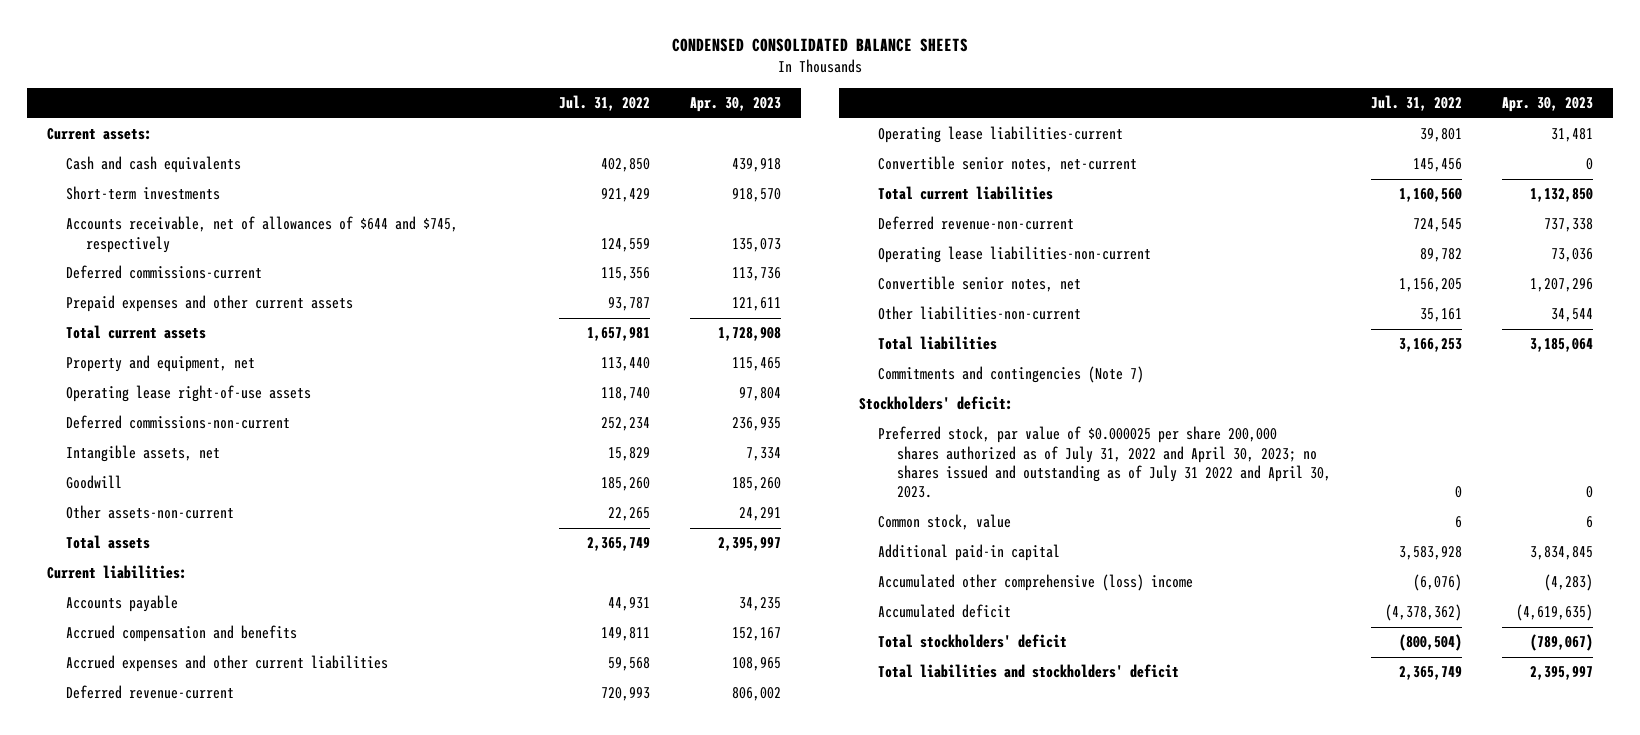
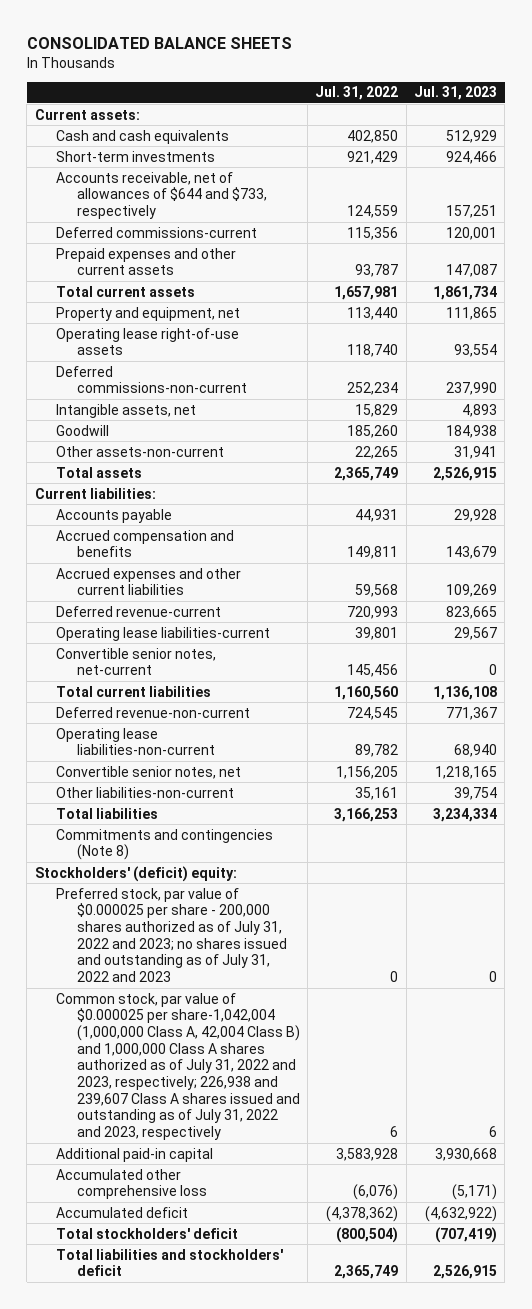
- CONDENSED CONSOLIDATED BALANCE SHEETS
+ CONSOLIDATED BALANCE SHEETS
- | Jul. 31, 2022 | Apr. 30, 2023
+ | Jul. 31, 2022 | Jul. 31, 2023
- Accounts receivable, net of allowances of $644 and $745, respectively | 124,559 | 135,073
+ Accounts receivable, net of allowances of $644 and $733, respectively | 124,559 | 157,251
- Commitments and contingencies (Note 7)
- Stockholders' deficit:
- Preferred stock, par value of $0.000025 per share 200,000 shares authorized as of July 31, 2022 and April 30, 2023; no shares issued and outstanding as of July 31 2022 and April 30, 2023. | 0 | 0
- Common stock, value | 6 | 6
+ Commitments and contingencies (Note 8)
+ Stockholders' (deficit) equity:
+ Preferred stock, par value of $0.000025 per share - 200,000 shares authorized as of July 31, 2022 and 2023; no shares issued and outstanding as of July 31, 2022 and 2023 | 0 | 0
+ Common stock, par value of $0.000025 per share-1,042,004 (1,000,000 Class A, 42,004 Class B) and 1,000,000 Class A shares authorized as of July 31, 2022 and 2023, respectively; 226,938 and 239,607 Class A shares issued and outstanding as of July 31, 2022 and 2023, respectively | 6 | 6
- Accumulated other comprehensive (loss) income | (6,076) | (4,283)
+ Accumulated other comprehensive loss | (6,076) | (5,171)

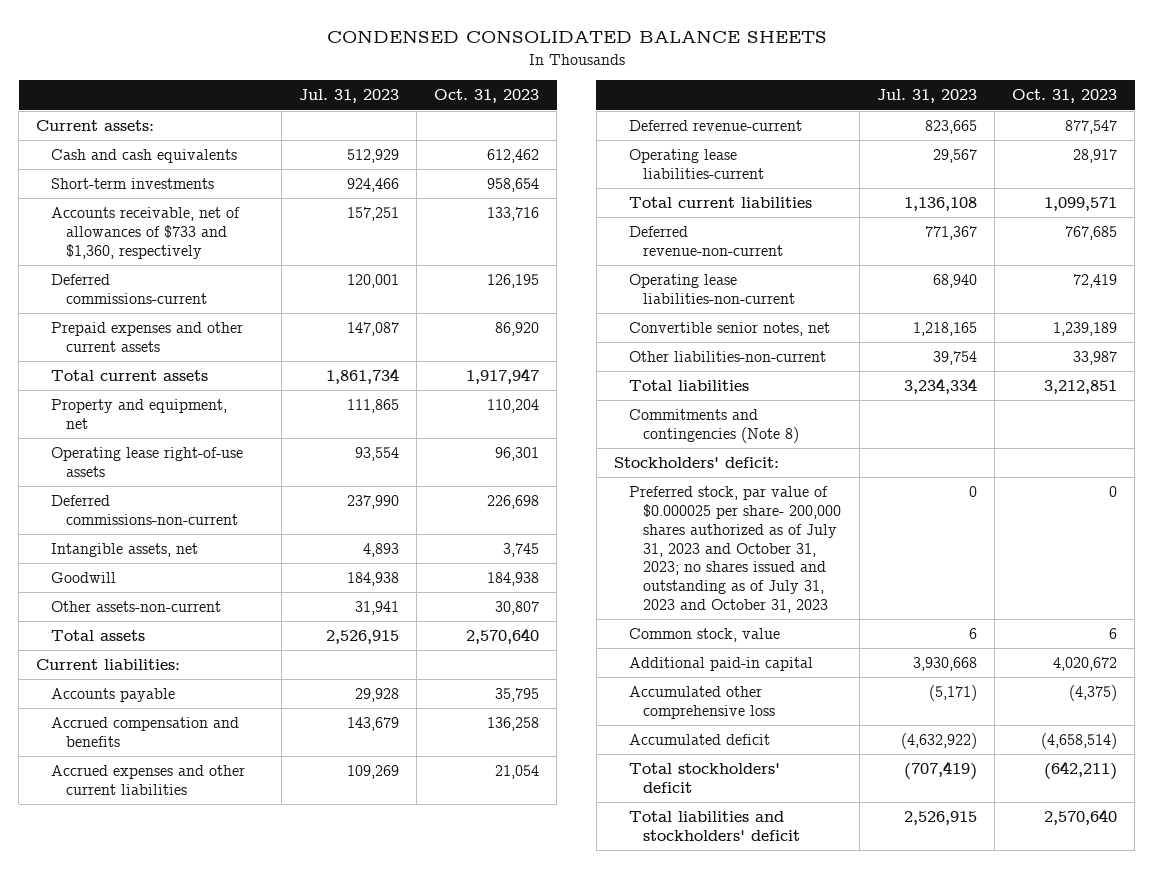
- CONSOLIDATED BALANCE SHEETS
+ CONDENSED CONSOLIDATED BALANCE SHEETS
- | Jul. 31, 2022 | Jul. 31, 2023
+ | Jul. 31, 2023 | Oct. 31, 2023
- Accounts receivable, net of allowances of $644 and $733, respectively | 124,559 | 157,251
+ Accounts receivable, net of allowances of $733 and $1,360, respectively | 157,251 | 133,716
- Convertible senior notes, net-current | 145,456 | 0
- Stockholders' (deficit) equity:
- Preferred stock, par value of $0.000025 per share - 200,000 shares authorized as of July 31, 2022 and 2023; no shares issued and outstanding as of July 31, 2022 and 2023 | 0 | 0
- Common stock, par value of $0.000025 per share-1,042,004 (1,000,000 Class A, 42,004 Class B) and 1,000,000 Class A shares authorized as of July 31, 2022 and 2023, respectively; 226,938 and 239,607 Class A shares issued and outstanding as of July 31, 2022 and 2023, respectively | 6 | 6
+ Stockholders' deficit:
+ Preferred stock, par value of $0.000025 per share- 200,000 shares authorized as of July 31, 2023 and October 31, 2023; no shares issued and outstanding as of July 31, 2023 and October 31, 2023 | 0 | 0
+ Common stock, value | 6 | 6

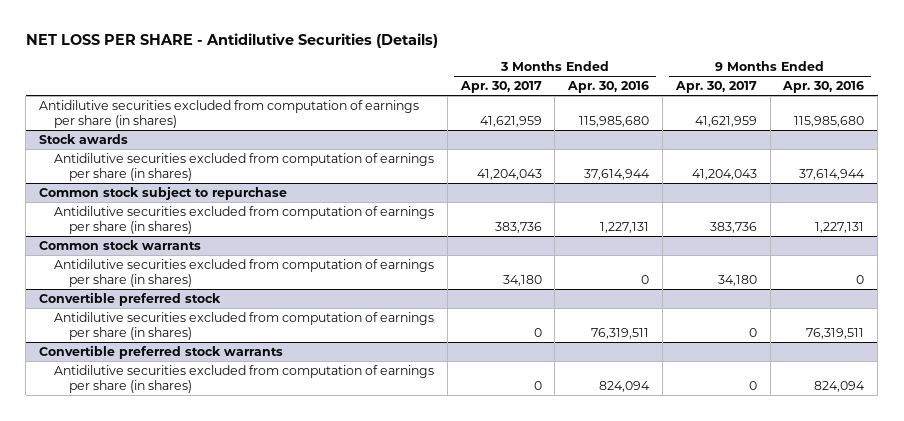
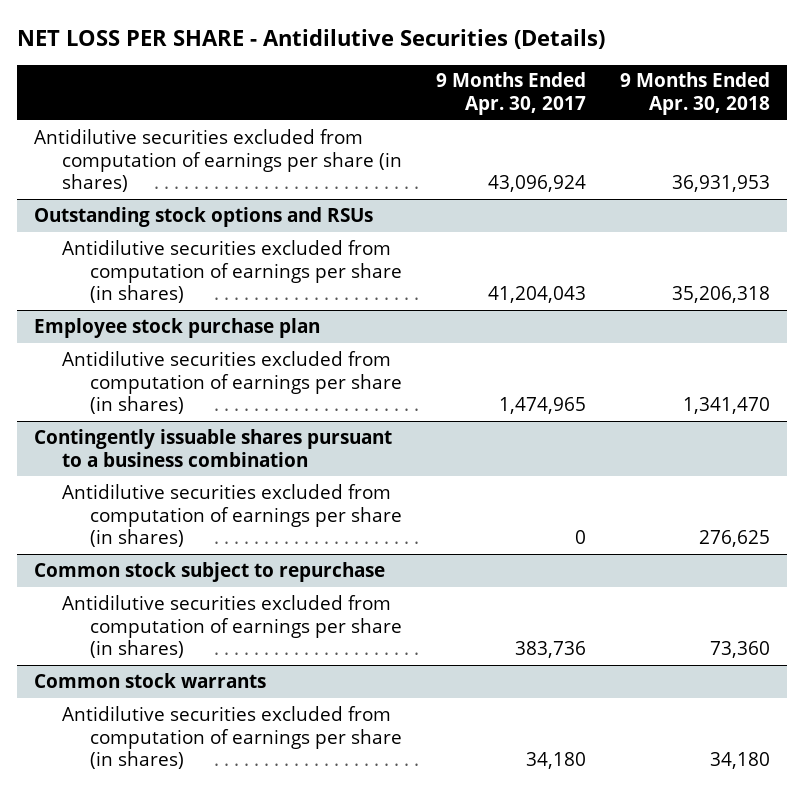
- | 3 Months Ended Apr. 30, 2017 | 3 Months Ended Apr. 30, 2016 | 9 Months Ended Apr. 30, 2017 | 9 Months Ended Apr. 30, 2016
+ | 9 Months Ended Apr. 30, 2017 | 9 Months Ended Apr. 30, 2018
- Antidilutive securities excluded from computation of earnings per share (in shares) | 41,621,959 | 115,985,680 | 41,621,959 | 115,985,680
- Stock awards
+ Antidilutive securities excluded from computation of earnings per share (in shares) | 43,096,924 | 36,931,953
+ Outstanding stock options and RSUs
+ Employee stock purchase plan
+ Antidilutive securities excluded from computation of earnings per share (in shares) | 1,474,965 | 1,341,470
+ Contingently issuable shares pursuant to a business combination
+ Antidilutive securities excluded from computation of earnings per share (in shares) | 0 | 276,625
- Convertible preferred stock
- Antidilutive securities excluded from computation of earnings per share (in shares) | 0 | 76,319,511 | 0 | 76,319,511
- Convertible preferred stock warrants
- Antidilutive securities excluded from computation of earnings per share (in shares) | 0 | 824,094 | 0 | 824,094

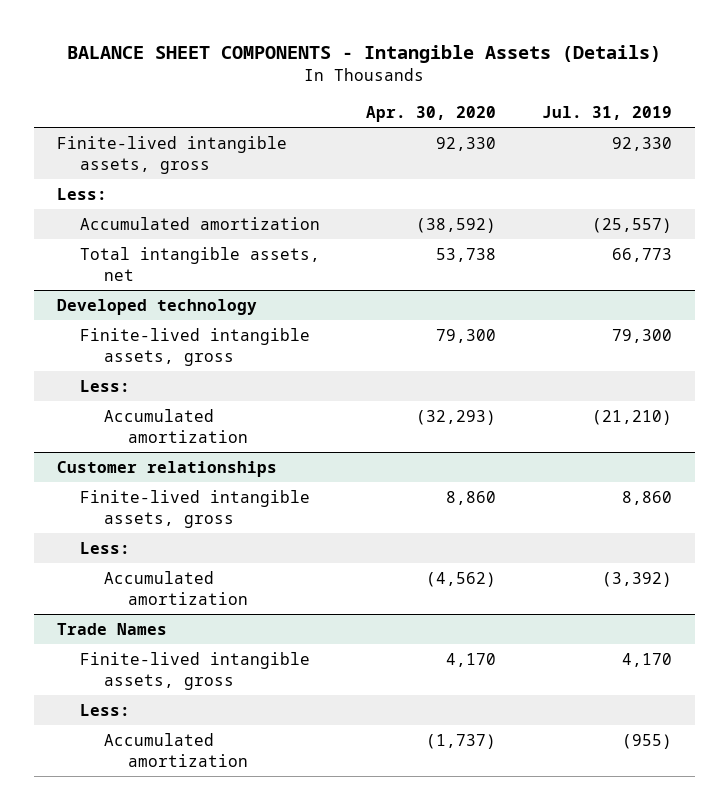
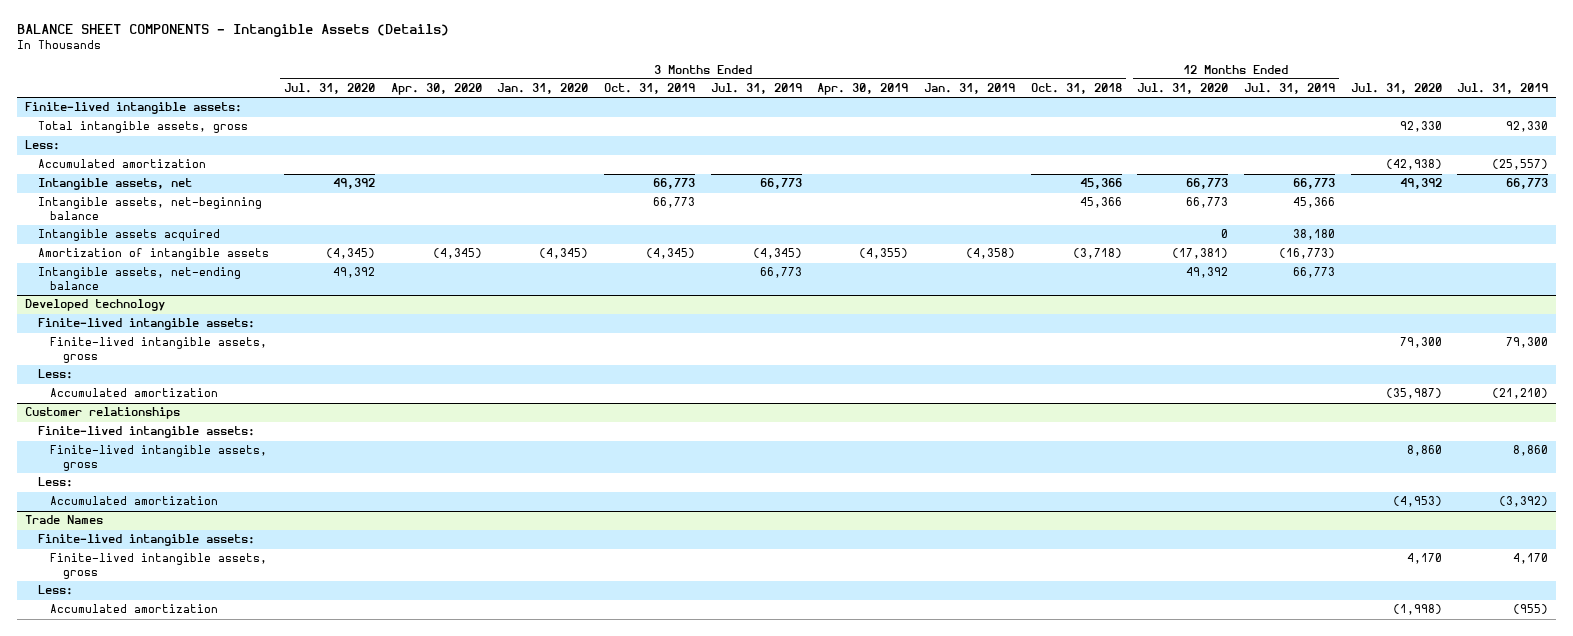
- | Apr. 30, 2020 | Jul. 31, 2019
+ | 3 Months Ended Jul. 31, 2020 | 3 Months Ended Apr. 30, 2020 | 3 Months Ended Jan. 31, 2020 | 3 Months Ended Oct. 31, 2019 | 3 Months Ended Jul. 31, 2019 | 3 Months Ended Apr. 30, 2019 | 3 Months Ended Jan. 31, 2019 | 3 Months Ended Oct. 31, 2018 | 12 Months Ended Jul. 31, 2020 | 12 Months Ended Jul. 31, 2019 | Jul. 31, 2020 | Jul. 31, 2019
- Finite-lived intangible assets, gross | 92,330 | 92,330
+ Finite-lived intangible assets:
+ Total intangible assets, gross | | | | | | | | | | | 92,330 | 92,330
- Total intangible assets, net | 53,738 | 66,773
+ Intangible assets, net | 49,392 | | | 66,773 | 66,773 | | | 45,366 | 66,773 | 66,773 | 49,392 | 66,773
+ Intangible assets, net-beginning balance | | | | 66,773 | | | | 45,366 | 66,773 | 45,366 | |
+ Intangible assets acquired | | | | | | | | | 0 | 38,180 | |
+ Amortization of intangible assets | (4,345) | (4,345) | (4,345) | (4,345) | (4,345) | (4,355) | (4,358) | (3,718) | (17,381) | (16,773) | |
+ Intangible assets, net-ending balance | 49,392 | | | | 66,773 | | | | 49,392 | 66,773 | |
@ Developed technology
+ Finite-lived intangible assets:
@ Customer relationships
+ Finite-lived intangible assets:
@ Trade Names
+ Finite-lived intangible assets:

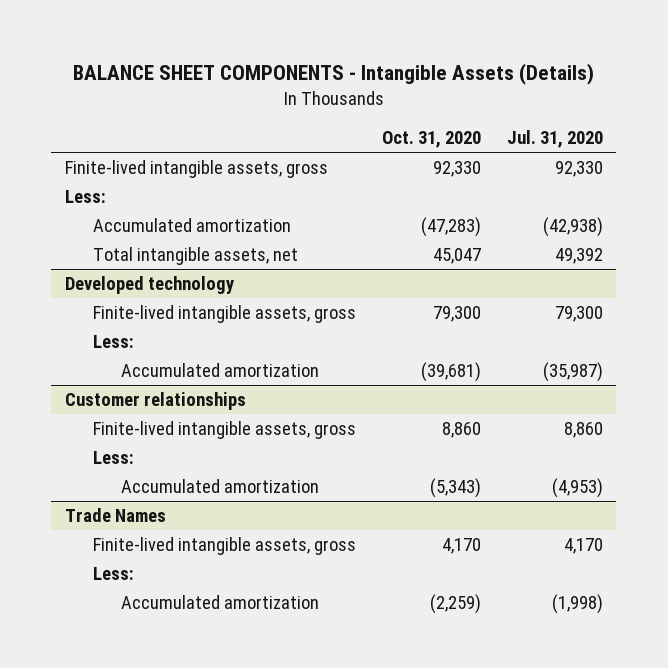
- | 3 Months Ended Jul. 31, 2020 | 3 Months Ended Apr. 30, 2020 | 3 Months Ended Jan. 31, 2020 | 3 Months Ended Oct. 31, 2019 | 3 Months Ended Jul. 31, 2019 | 3 Months Ended Apr. 30, 2019 | 3 Months Ended Jan. 31, 2019 | 3 Months Ended Oct. 31, 2018 | 12 Months Ended Jul. 31, 2020 | 12 Months Ended Jul. 31, 2019 | Jul. 31, 2020 | Jul. 31, 2019
+ | Oct. 31, 2020 | Jul. 31, 2020
- Finite-lived intangible assets:
- Total intangible assets, gross | | | | | | | | | | | 92,330 | 92,330
+ Finite-lived intangible assets, gross | 92,330 | 92,330
- Intangible assets, net | 49,392 | | | 66,773 | 66,773 | | | 45,366 | 66,773 | 66,773 | 49,392 | 66,773
- Intangible assets, net-beginning balance | | | | 66,773 | | | | 45,366 | 66,773 | 45,366 | |
- Intangible assets acquired | | | | | | | | | 0 | 38,180 | |
- Amortization of intangible assets | (4,345) | (4,345) | (4,345) | (4,345) | (4,345) | (4,355) | (4,358) | (3,718) | (17,381) | (16,773) | |
- Intangible assets, net-ending balance | 49,392 | | | | 66,773 | | | | 49,392 | 66,773 | |
+ Total intangible assets, net | 45,047 | 49,392
@ Developed technology
- Finite-lived intangible assets:
@ Customer relationships
- Finite-lived intangible assets:
@ Trade Names
- Finite-lived intangible assets:

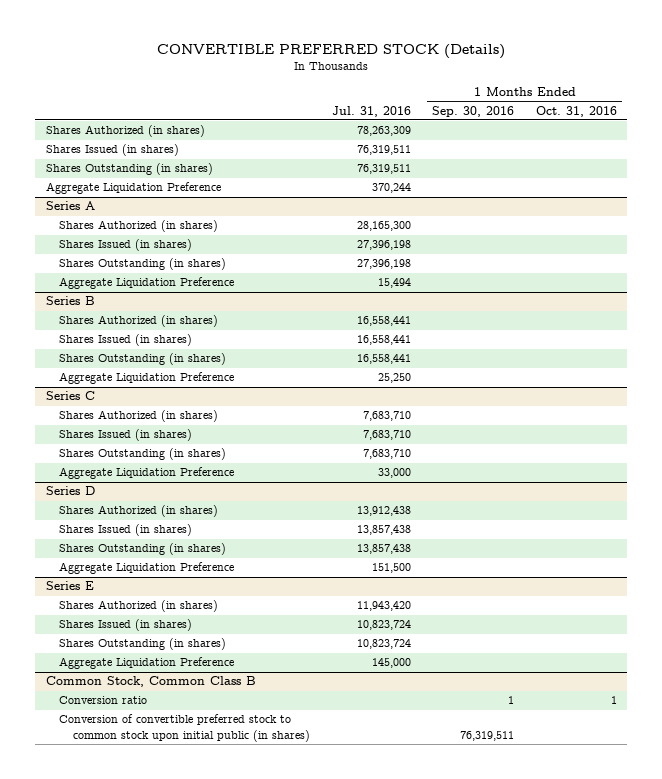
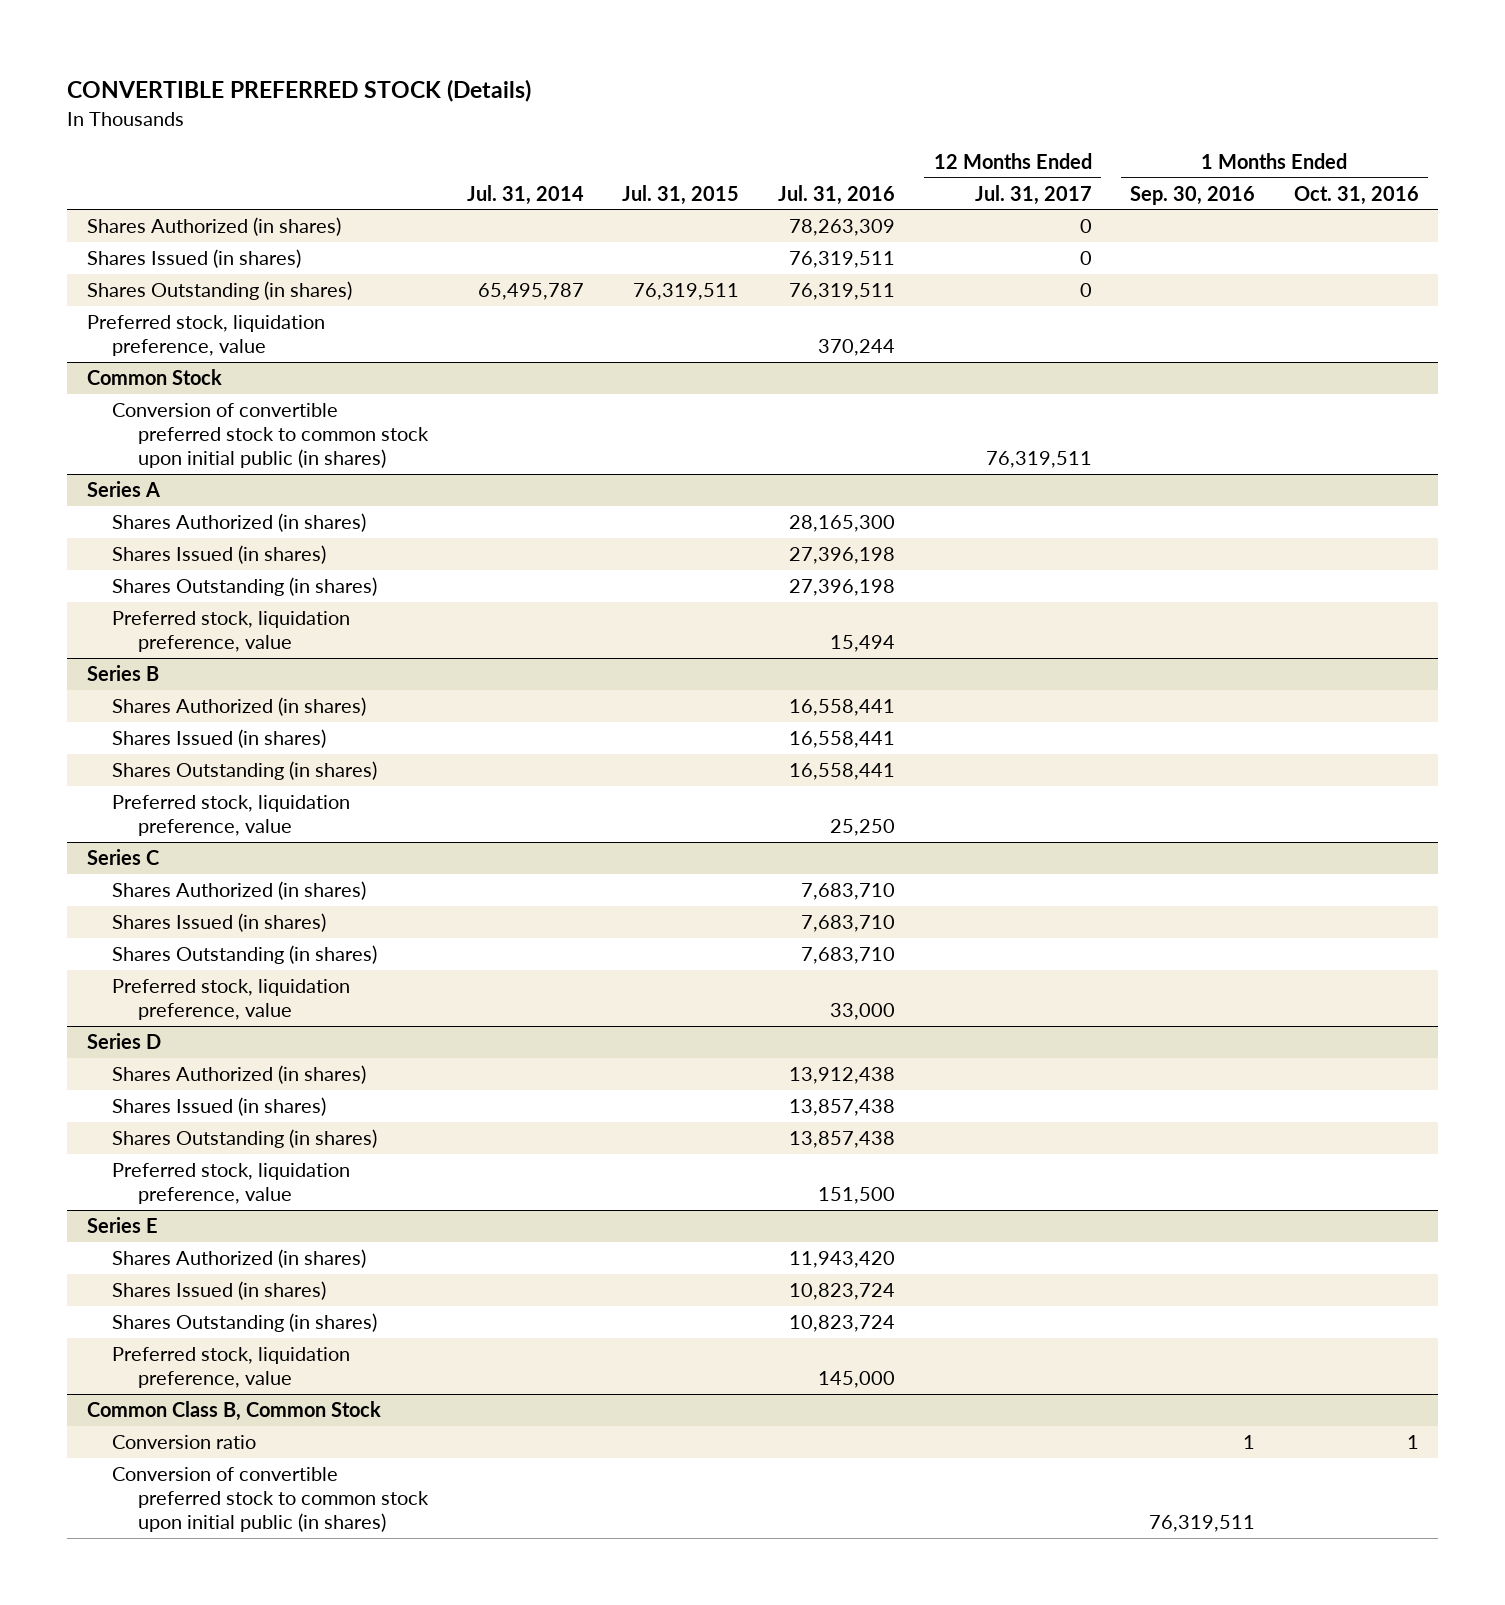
- | Jul. 31, 2016 | 1 Months Ended Sep. 30, 2016 | 1 Months Ended Oct. 31, 2016
+ | Jul. 31, 2014 | Jul. 31, 2015 | Jul. 31, 2016 | 12 Months Ended Jul. 31, 2017 | 1 Months Ended Sep. 30, 2016 | 1 Months Ended Oct. 31, 2016
- Aggregate Liquidation Preference | 370,244 | |
+ Preferred stock, liquidation preference, value | | | 370,244 | | |
+ Common Stock
+ Conversion of convertible preferred stock to common stock upon initial public (in shares) | | | | 76,319,511 | |
@ Series A
- Aggregate Liquidation Preference | 15,494 | |
+ Preferred stock, liquidation preference, value | | | 15,494 | | |
@ Series B
- Aggregate Liquidation Preference | 25,250 | |
+ Preferred stock, liquidation preference, value | | | 25,250 | | |
@ Series C
- Aggregate Liquidation Preference | 33,000 | |
+ Preferred stock, liquidation preference, value | | | 33,000 | | |
@ Series D
- Aggregate Liquidation Preference | 151,500 | |
+ Preferred stock, liquidation preference, value | | | 151,500 | | |
@ Series E
- Aggregate Liquidation Preference | 145,000 | |
- Common Stock, Common Class B
@ Series E
+ Preferred stock, liquidation preference, value | | | 145,000 | | |
+ Common Class B, Common Stock

